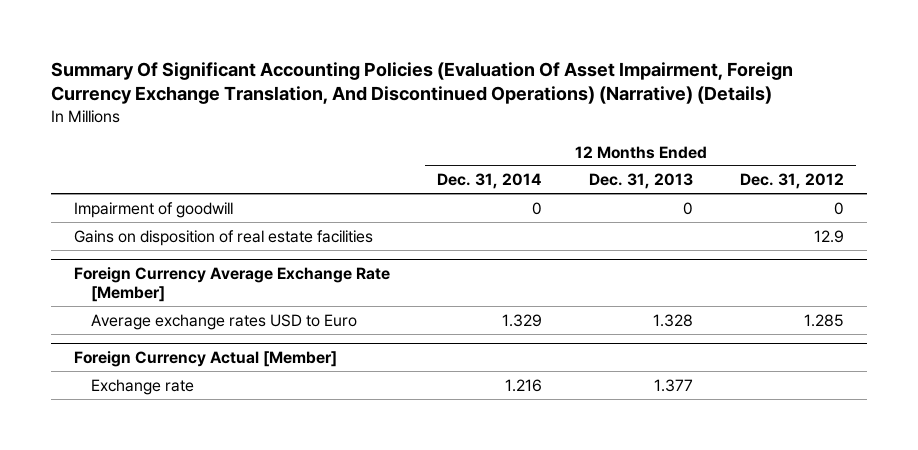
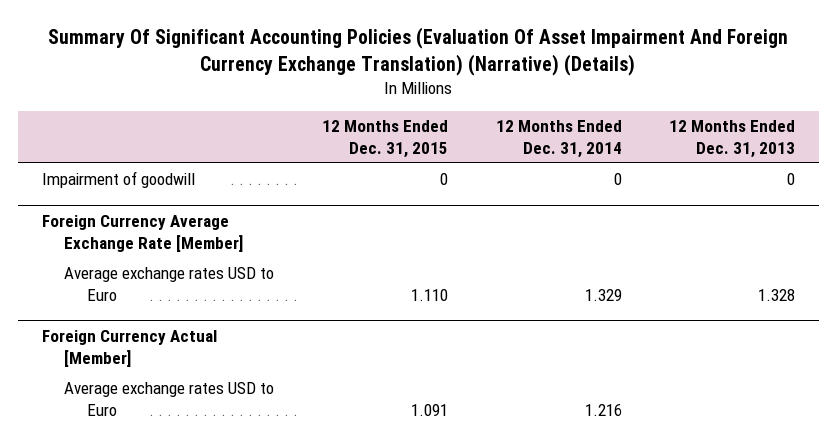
- Summary Of Significant Accounting Policies (Evaluation Of Asset Impairment, Foreign Currency Exchange Translation, And Discontinued Operations) (Narrative) (Details)
+ Summary Of Significant Accounting Policies (Evaluation Of Asset Impairment And Foreign Currency Exchange Translation) (Narrative) (Details)
- | 12 Months Ended Dec. 31, 2014 | 12 Months Ended Dec. 31, 2013 | 12 Months Ended Dec. 31, 2012
+ | 12 Months Ended Dec. 31, 2015 | 12 Months Ended Dec. 31, 2014 | 12 Months Ended Dec. 31, 2013
- Gains on disposition of real estate facilities | | | 12.9
@ Foreign Currency Actual [Member]
- Exchange rate | 1.216 | 1.377 |
+ Average exchange rates USD to Euro | 1.091 | 1.216 |

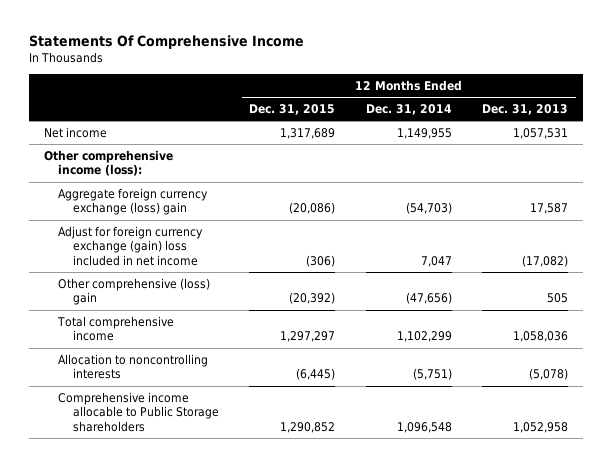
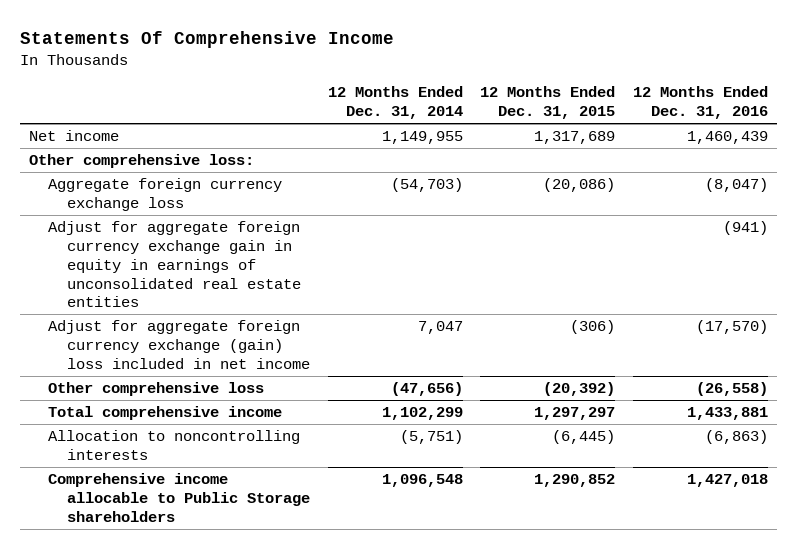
- | 12 Months Ended Dec. 31, 2015 | 12 Months Ended Dec. 31, 2014 | 12 Months Ended Dec. 31, 2013
+ | 12 Months Ended Dec. 31, 2014 | 12 Months Ended Dec. 31, 2015 | 12 Months Ended Dec. 31, 2016
- Other comprehensive income (loss):
- Aggregate foreign currency exchange (loss) gain | (20,086) | (54,703) | 17,587
- Adjust for foreign currency exchange (gain) loss included in net income | (306) | 7,047 | (17,082)
- Other comprehensive (loss) gain | (20,392) | (47,656) | 505
+ Other comprehensive loss:
+ Aggregate foreign currency exchange loss | (54,703) | (20,086) | (8,047)
+ Adjust for aggregate foreign currency exchange gain in equity in earnings of unconsolidated real estate entities | | | (941)
+ Adjust for aggregate foreign currency exchange (gain) loss included in net income | 7,047 | (306) | (17,570)
+ Other comprehensive loss | (47,656) | (20,392) | (26,558)

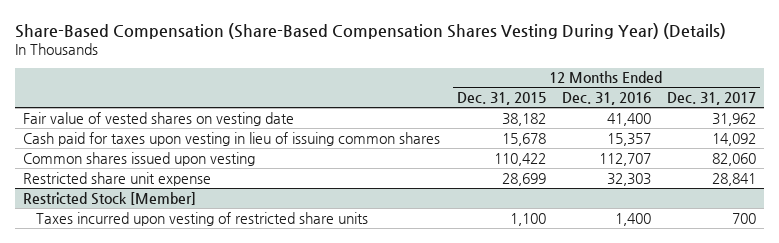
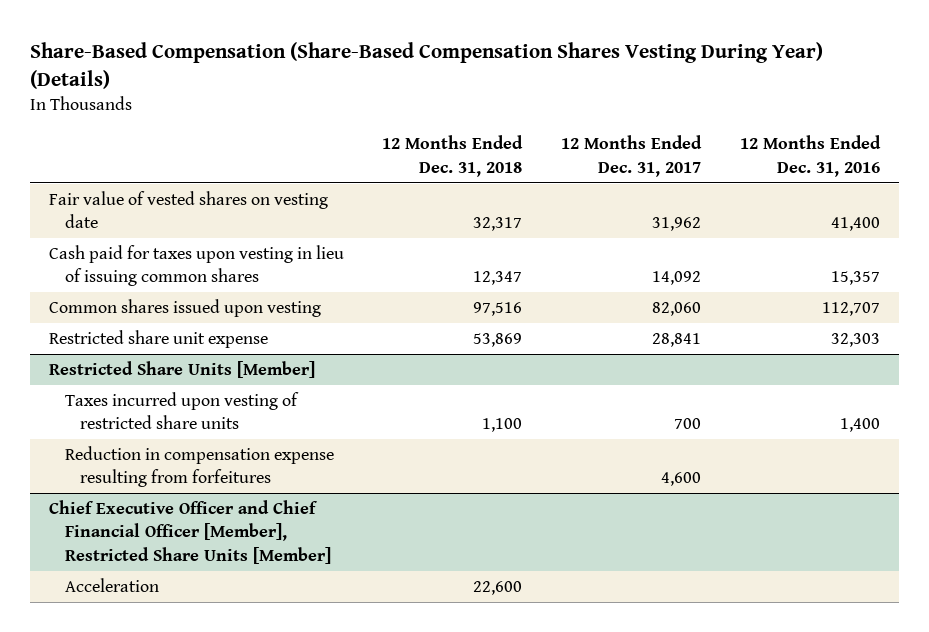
- | 12 Months Ended Dec. 31, 2015 | 12 Months Ended Dec. 31, 2016 | 12 Months Ended Dec. 31, 2017
+ | 12 Months Ended Dec. 31, 2018 | 12 Months Ended Dec. 31, 2017 | 12 Months Ended Dec. 31, 2016
- Restricted Stock [Member]
+ Restricted Share Units [Member]
+ Reduction in compensation expense resulting from forfeitures | | 4,600 |
+ Chief Executive Officer and Chief Financial Officer [Member], Restricted Share Units [Member]
+ Acceleration | 22,600 | |

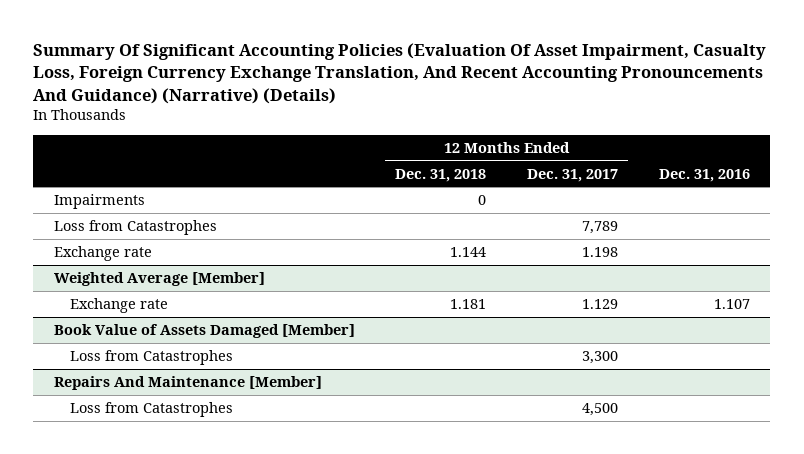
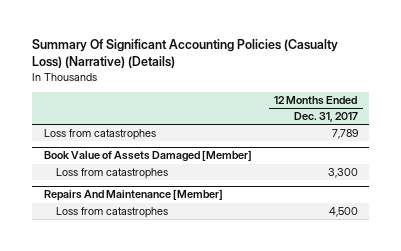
- Summary Of Significant Accounting Policies (Evaluation Of Asset Impairment, Casualty Loss, Foreign Currency Exchange Translation, And Recent Accounting Pronouncements And Guidance) (Narrative) (Details)
+ Summary Of Significant Accounting Policies (Casualty Loss) (Narrative) (Details)
- | 12 Months Ended Dec. 31, 2018 | 12 Months Ended Dec. 31, 2017 | Dec. 31, 2016
+ | 12 Months Ended Dec. 31, 2017
- Impairments | 0 | |
- Loss from Catastrophes | | 7,789 |
- Exchange rate | 1.144 | 1.198 |
- Weighted Average [Member]
- Exchange rate | 1.181 | 1.129 | 1.107
+ Loss from catastrophes | 7,789
@ Book Value of Assets Damaged [Member]
- Loss from Catastrophes | | 3,300 |
+ Loss from catastrophes | 3,300
@ Repairs And Maintenance [Member]
- Loss from Catastrophes | | 4,500 |
+ Loss from catastrophes | 4,500

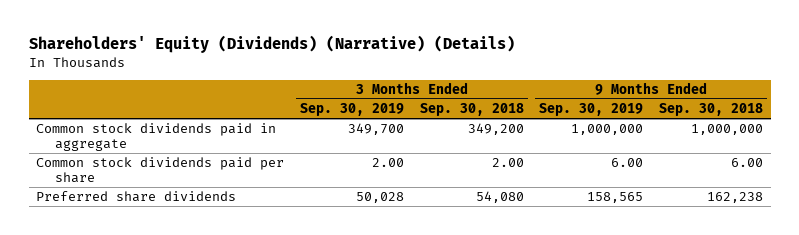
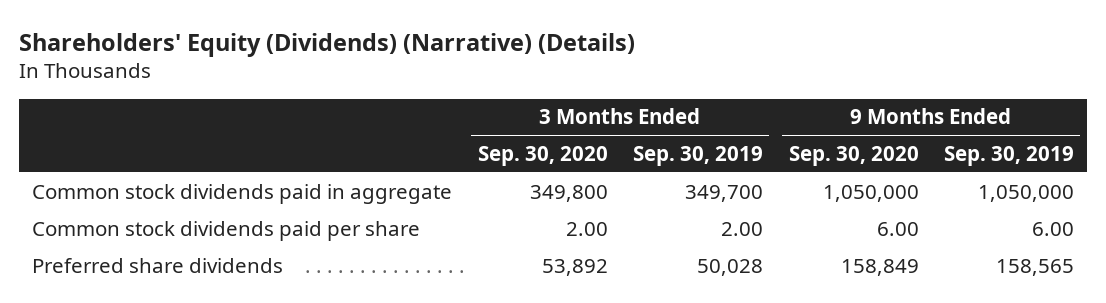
- | 3 Months Ended Sep. 30, 2019 | 3 Months Ended Sep. 30, 2018 | 9 Months Ended Sep. 30, 2019 | 9 Months Ended Sep. 30, 2018
+ | 3 Months Ended Sep. 30, 2020 | 3 Months Ended Sep. 30, 2019 | 9 Months Ended Sep. 30, 2020 | 9 Months Ended Sep. 30, 2019
- Common stock dividends paid in aggregate | 349,700 | 349,200 | 1,000,000 | 1,000,000
+ Common stock dividends paid in aggregate | 349,800 | 349,700 | 1,050,000 | 1,050,000

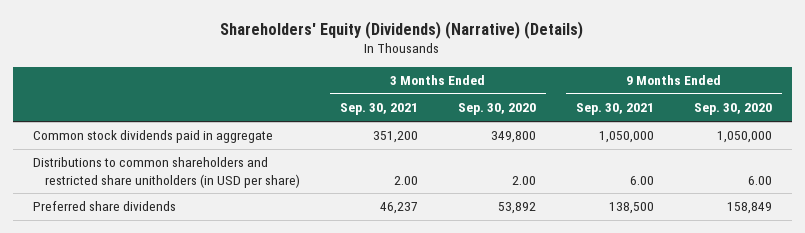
- | 3 Months Ended Sep. 30, 2020 | 3 Months Ended Sep. 30, 2019 | 9 Months Ended Sep. 30, 2020 | 9 Months Ended Sep. 30, 2019
+ | 3 Months Ended Sep. 30, 2021 | 3 Months Ended Sep. 30, 2020 | 9 Months Ended Sep. 30, 2021 | 9 Months Ended Sep. 30, 2020
- Common stock dividends paid per share | 2.00 | 2.00 | 6.00 | 6.00
+ Distributions to common shareholders and restricted share unitholders (in USD per share) | 2.00 | 2.00 | 6.00 | 6.00

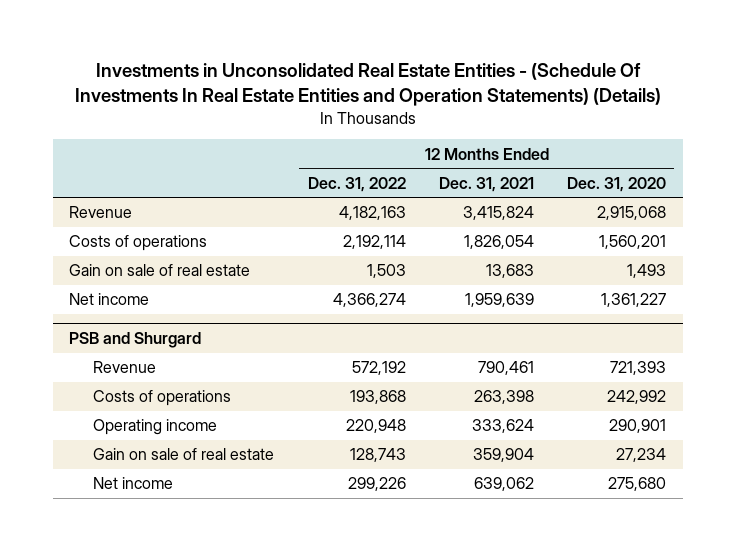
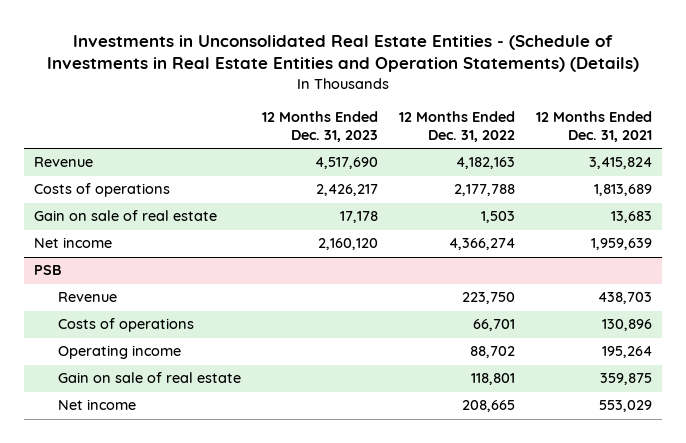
- Investments in Unconsolidated Real Estate Entities - (Schedule Of Investments In Real Estate Entities and Operation Statements) (Details)
+ Investments in Unconsolidated Real Estate Entities - (Schedule of Investments in Real Estate Entities and Operation Statements) (Details)
- | 12 Months Ended Dec. 31, 2022 | 12 Months Ended Dec. 31, 2021 | 12 Months Ended Dec. 31, 2020
+ | 12 Months Ended Dec. 31, 2023 | 12 Months Ended Dec. 31, 2022 | 12 Months Ended Dec. 31, 2021
- Costs of operations | 2,192,114 | 1,826,054 | 1,560,201
+ Costs of operations | 2,426,217 | 2,177,788 | 1,813,689
- PSB and Shurgard
- Revenue | 572,192 | 790,461 | 721,393
- Costs of operations | 193,868 | 263,398 | 242,992
- Operating income | 220,948 | 333,624 | 290,901
- Gain on sale of real estate | 128,743 | 359,904 | 27,234
- Net income | 299,226 | 639,062 | 275,680
+ PSB
+ Revenue | | 223,750 | 438,703
+ Costs of operations | | 66,701 | 130,896
+ Operating income | | 88,702 | 195,264
+ Gain on sale of real estate | | 118,801 | 359,875
+ Net income | | 208,665 | 553,029

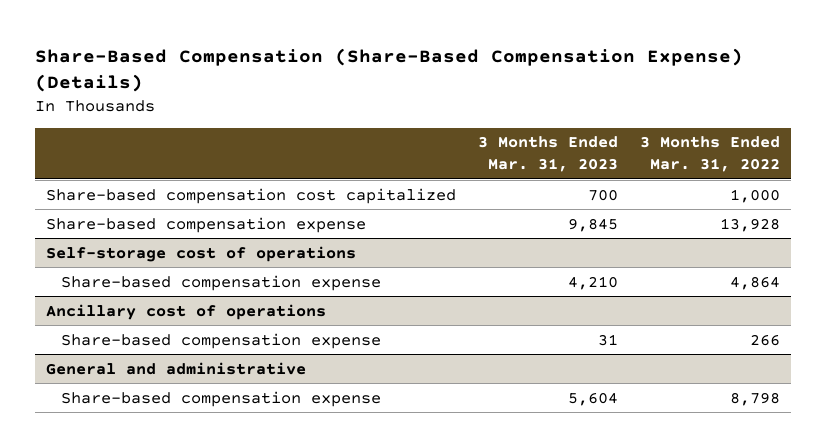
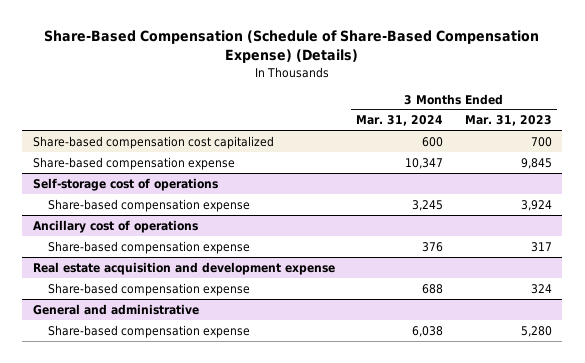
- Share-Based Compensation (Share-Based Compensation Expense) (Details)
+ Share-Based Compensation (Schedule of Share-Based Compensation Expense) (Details)
- | 3 Months Ended Mar. 31, 2023 | 3 Months Ended Mar. 31, 2022
+ | 3 Months Ended Mar. 31, 2024 | 3 Months Ended Mar. 31, 2023
@ Self-storage cost of operations
- Share-based compensation expense | 4,210 | 4,864
+ Share-based compensation expense | 3,245 | 3,924
@ Ancillary cost of operations
- Share-based compensation expense | 31 | 266
+ Share-based compensation expense | 376 | 317
+ Real estate acquisition and development expense
+ Share-based compensation expense | 688 | 324
@ General and administrative
- Share-based compensation expense | 5,604 | 8,798
+ Share-based compensation expense | 6,038 | 5,280

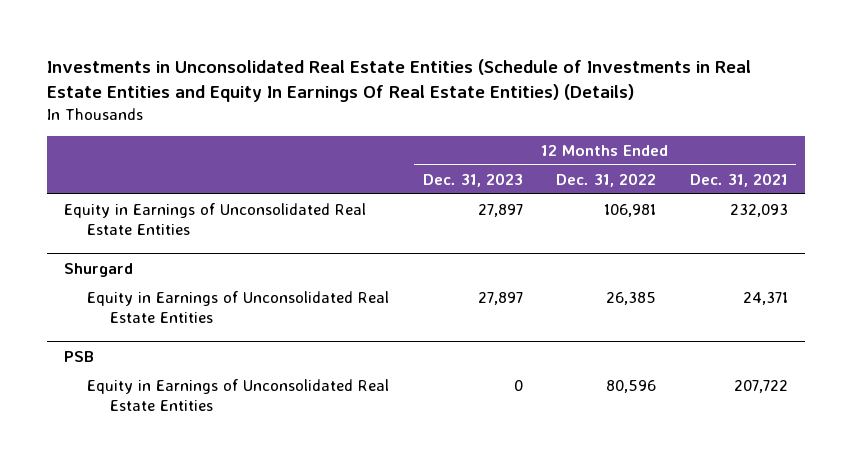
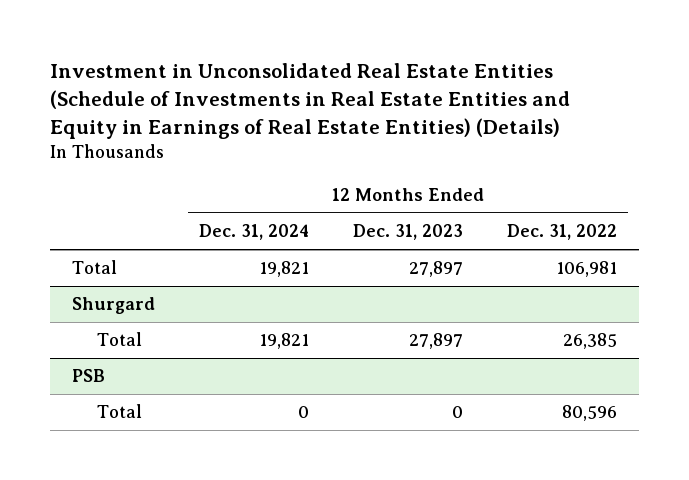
- Investments in Unconsolidated Real Estate Entities (Schedule of Investments in Real Estate Entities and Equity In Earnings Of Real Estate Entities) (Details)
+ Investment in Unconsolidated Real Estate Entities (Schedule of Investments in Real Estate Entities and Equity in Earnings of Real Estate Entities) (Details)
- | 12 Months Ended Dec. 31, 2023 | 12 Months Ended Dec. 31, 2022 | 12 Months Ended Dec. 31, 2021
+ | 12 Months Ended Dec. 31, 2024 | 12 Months Ended Dec. 31, 2023 | 12 Months Ended Dec. 31, 2022
- Equity in Earnings of Unconsolidated Real Estate Entities | 27,897 | 106,981 | 232,093
+ Total | 19,821 | 27,897 | 106,981
@ Shurgard
- Equity in Earnings of Unconsolidated Real Estate Entities | 27,897 | 26,385 | 24,371
+ Total | 19,821 | 27,897 | 26,385
@ PSB
- Equity in Earnings of Unconsolidated Real Estate Entities | 0 | 80,596 | 207,722
+ Total | 0 | 0 | 80,596

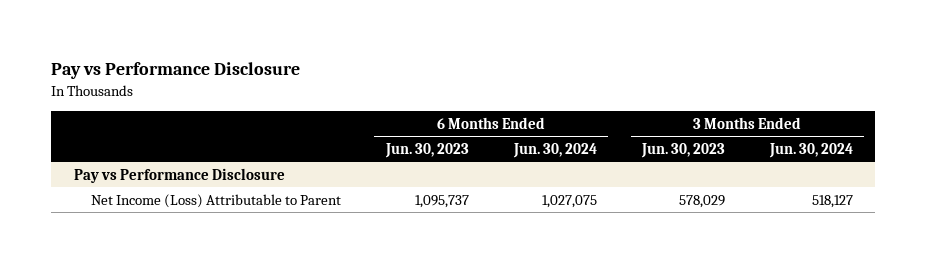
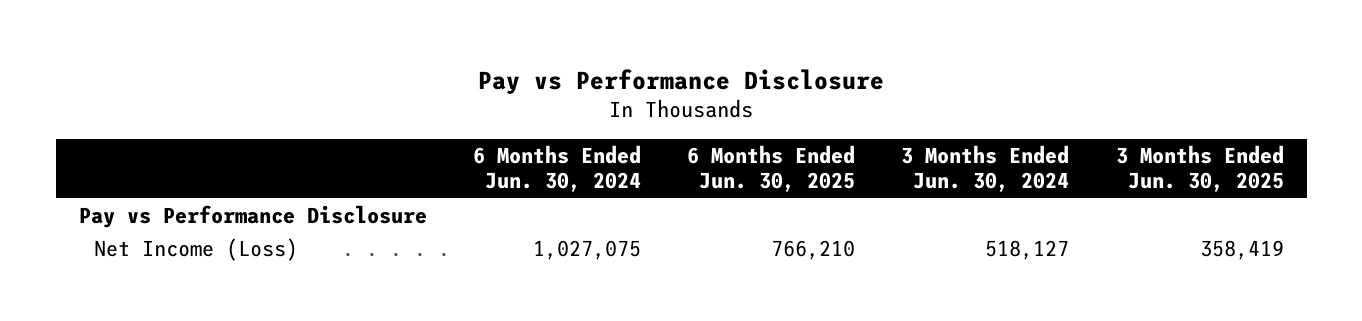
- | 6 Months Ended Jun. 30, 2023 | 6 Months Ended Jun. 30, 2024 | 3 Months Ended Jun. 30, 2023 | 3 Months Ended Jun. 30, 2024
+ | 6 Months Ended Jun. 30, 2024 | 6 Months Ended Jun. 30, 2025 | 3 Months Ended Jun. 30, 2024 | 3 Months Ended Jun. 30, 2025
- Net Income (Loss) Attributable to Parent | 1,095,737 | 1,027,075 | 578,029 | 518,127
+ Net Income (Loss) | 1,027,075 | 766,210 | 518,127 | 358,419

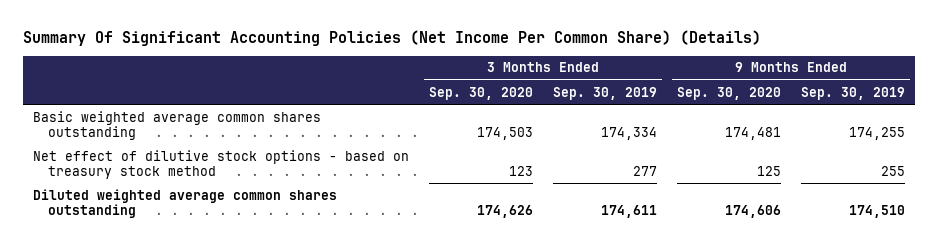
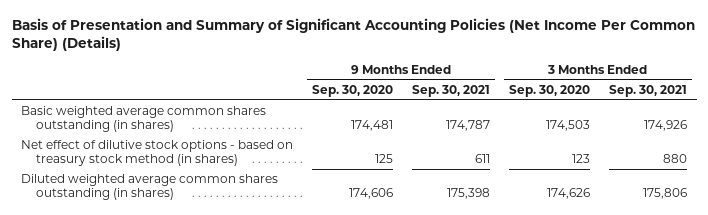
- Summary Of Significant Accounting Policies (Net Income Per Common Share) (Details)
+ Basis of Presentation and Summary of Significant Accounting Policies (Net Income Per Common Share) (Details)
- | 3 Months Ended Sep. 30, 2020 | 3 Months Ended Sep. 30, 2019 | 9 Months Ended Sep. 30, 2020 | 9 Months Ended Sep. 30, 2019
+ | 9 Months Ended Sep. 30, 2020 | 9 Months Ended Sep. 30, 2021 | 3 Months Ended Sep. 30, 2020 | 3 Months Ended Sep. 30, 2021
- Basic weighted average common shares outstanding | 174,503 | 174,334 | 174,481 | 174,255
- Net effect of dilutive stock options - based on treasury stock method | 123 | 277 | 125 | 255
- Diluted weighted average common shares outstanding | 174,626 | 174,611 | 174,606 | 174,510
+ Basic weighted average common shares outstanding (in shares) | 174,481 | 174,787 | 174,503 | 174,926
+ Net effect of dilutive stock options - based on treasury stock method (in shares) | 125 | 611 | 123 | 880
+ Diluted weighted average common shares outstanding (in shares) | 174,606 | 175,398 | 174,626 | 175,806

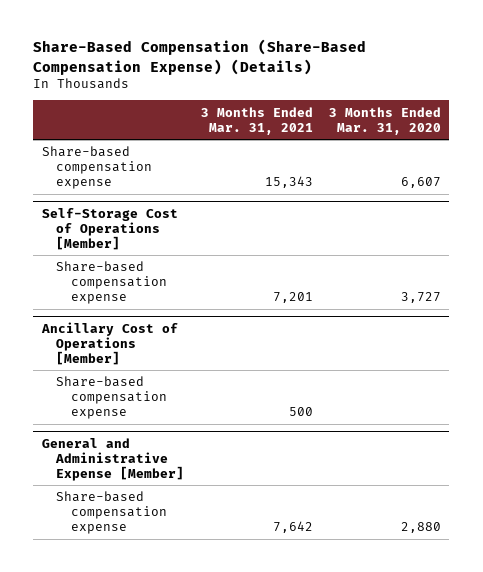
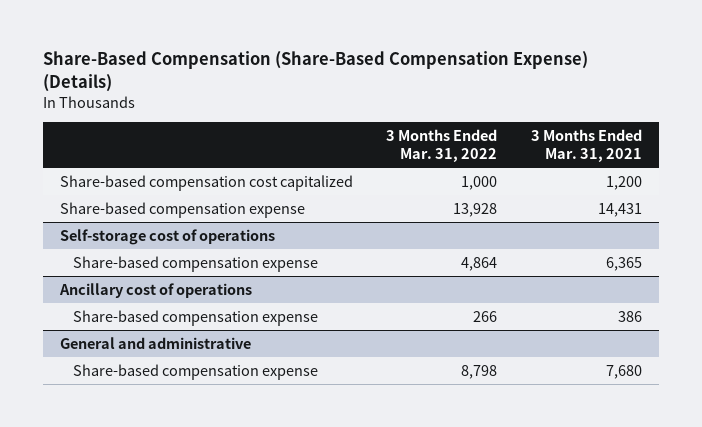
- | 3 Months Ended Mar. 31, 2021 | 3 Months Ended Mar. 31, 2020
+ | 3 Months Ended Mar. 31, 2022 | 3 Months Ended Mar. 31, 2021
- Share-based compensation expense | 15,343 | 6,607
- Self-Storage Cost of Operations [Member]
- Share-based compensation expense | 7,201 | 3,727
- Ancillary Cost of Operations [Member]
- Share-based compensation expense | 500 |
- General and Administrative Expense [Member]
- Share-based compensation expense | 7,642 | 2,880
+ Share-based compensation cost capitalized | 1,000 | 1,200
+ Share-based compensation expense | 13,928 | 14,431
+ Self-storage cost of operations
+ Share-based compensation expense | 4,864 | 6,365
+ Ancillary cost of operations
+ Share-based compensation expense | 266 | 386
+ General and administrative
+ Share-based compensation expense | 8,798 | 7,680

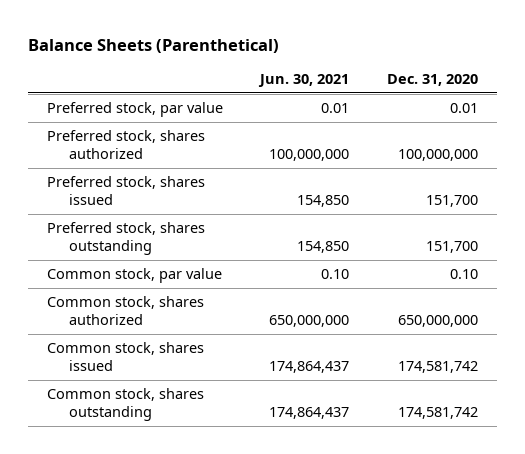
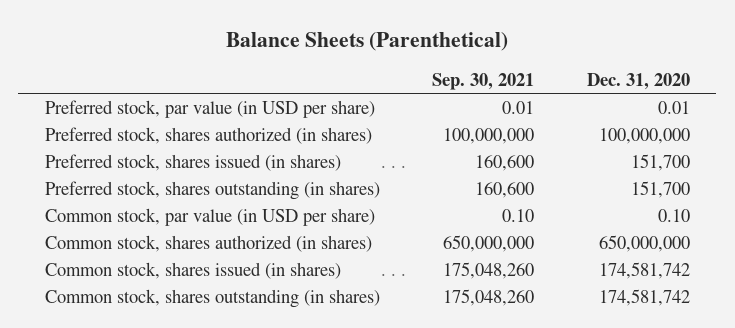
- | Jun. 30, 2021 | Dec. 31, 2020
+ | Sep. 30, 2021 | Dec. 31, 2020
- Preferred stock, par value | 0.01 | 0.01
- Preferred stock, shares authorized | 100,000,000 | 100,000,000
- Preferred stock, shares issued | 154,850 | 151,700
- Preferred stock, shares outstanding | 154,850 | 151,700
- Common stock, par value | 0.10 | 0.10
- Common stock, shares authorized | 650,000,000 | 650,000,000
- Common stock, shares issued | 174,864,437 | 174,581,742
- Common stock, shares outstanding | 174,864,437 | 174,581,742
+ Preferred stock, par value (in USD per share) | 0.01 | 0.01
+ Preferred stock, shares authorized (in shares) | 100,000,000 | 100,000,000
+ Preferred stock, shares issued (in shares) | 160,600 | 151,700
+ Preferred stock, shares outstanding (in shares) | 160,600 | 151,700
+ Common stock, par value (in USD per share) | 0.10 | 0.10
+ Common stock, shares authorized (in shares) | 650,000,000 | 650,000,000
+ Common stock, shares issued (in shares) | 175,048,260 | 174,581,742
+ Common stock, shares outstanding (in shares) | 175,048,260 | 174,581,742

